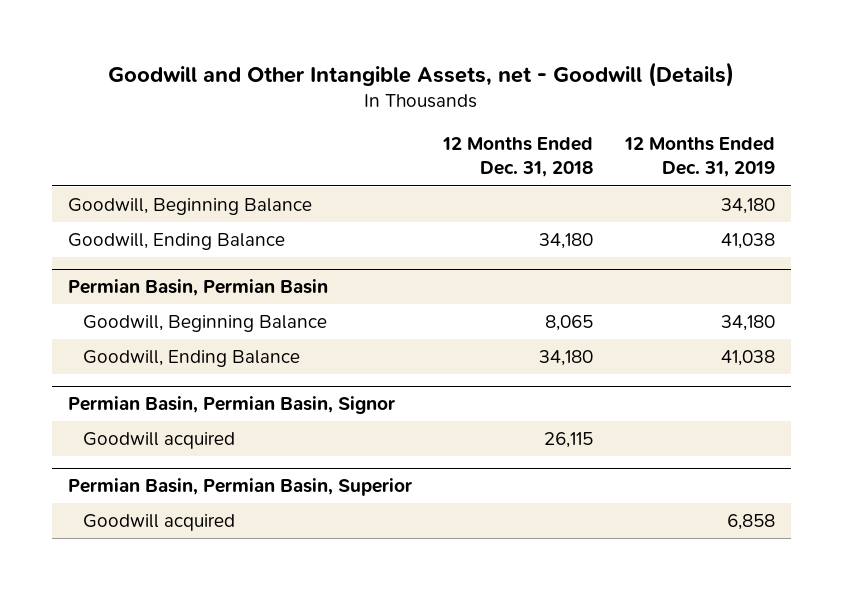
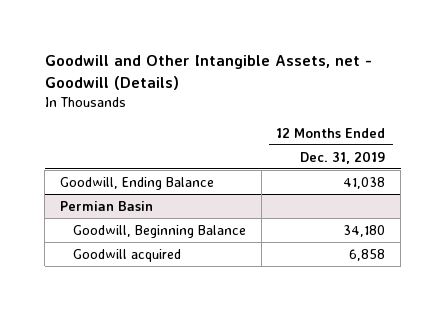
- | 12 Months Ended Dec. 31, 2018 | 12 Months Ended Dec. 31, 2019
+ | 12 Months Ended Dec. 31, 2019
- Goodwill, Beginning Balance | | 34,180
- Permian Basin, Permian Basin
+ Permian Basin
- Goodwill, Ending Balance | 34,180 | 41,038
- Permian Basin, Permian Basin, Signor
- Goodwill acquired | 26,115 |
- Permian Basin, Permian Basin, Superior

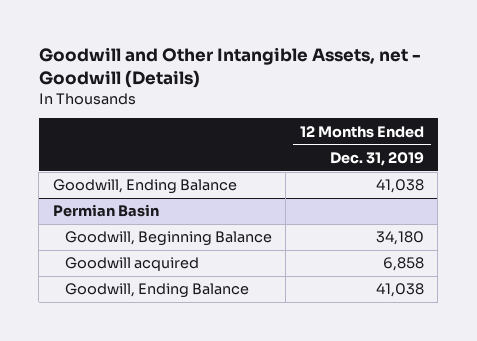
@ Permian Basin
+ Goodwill, Ending Balance | 41,038

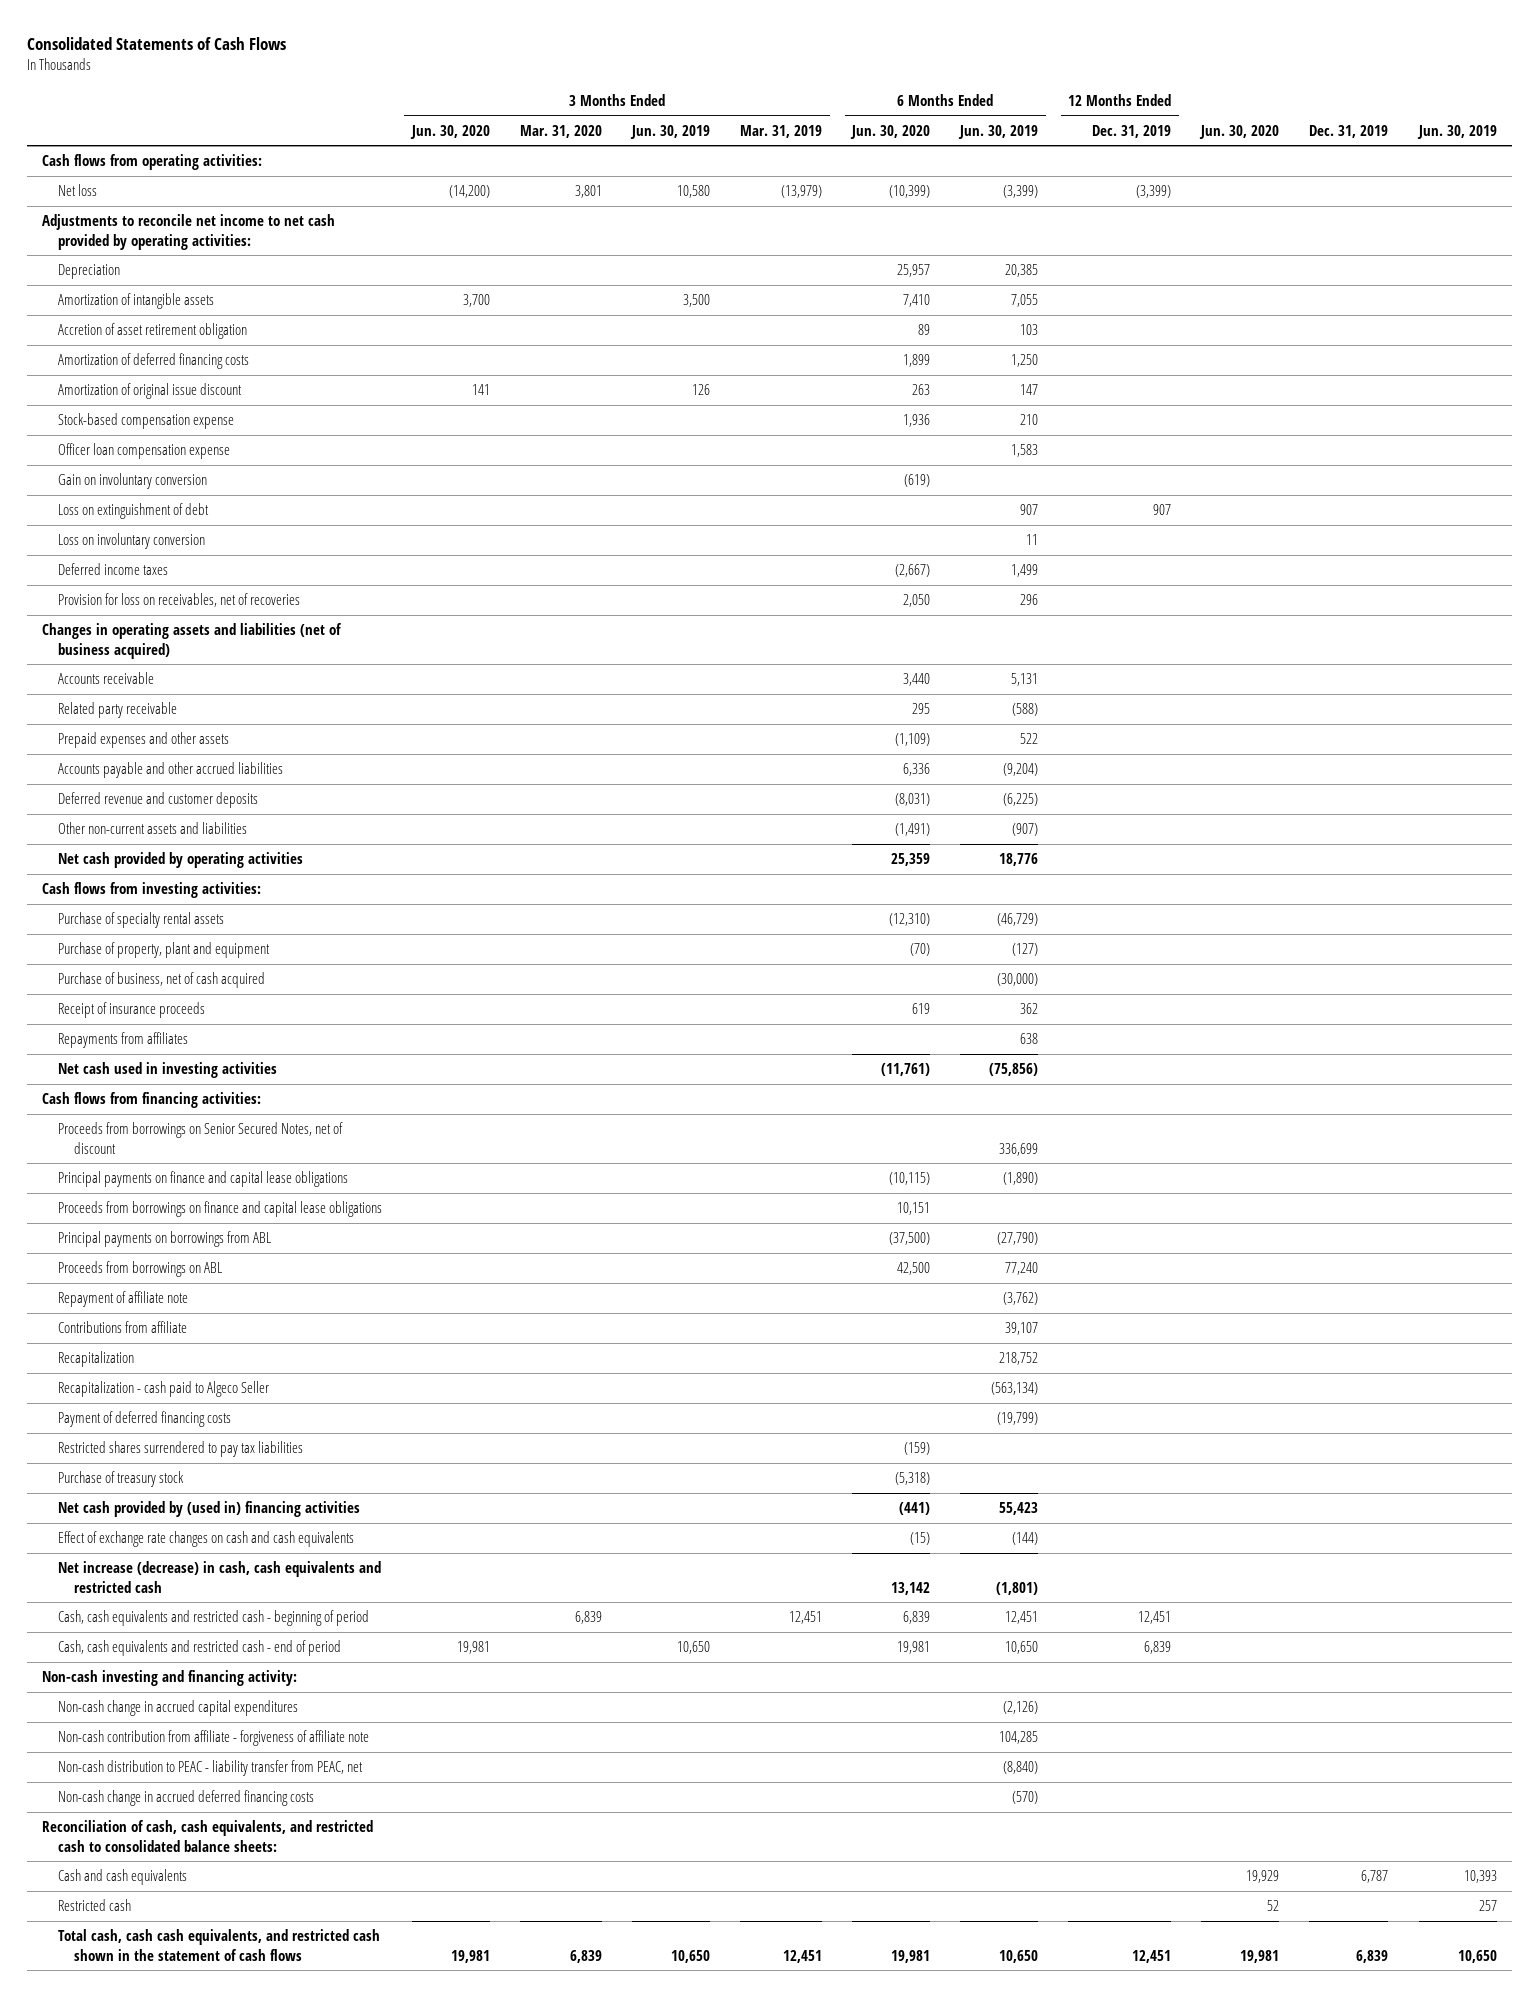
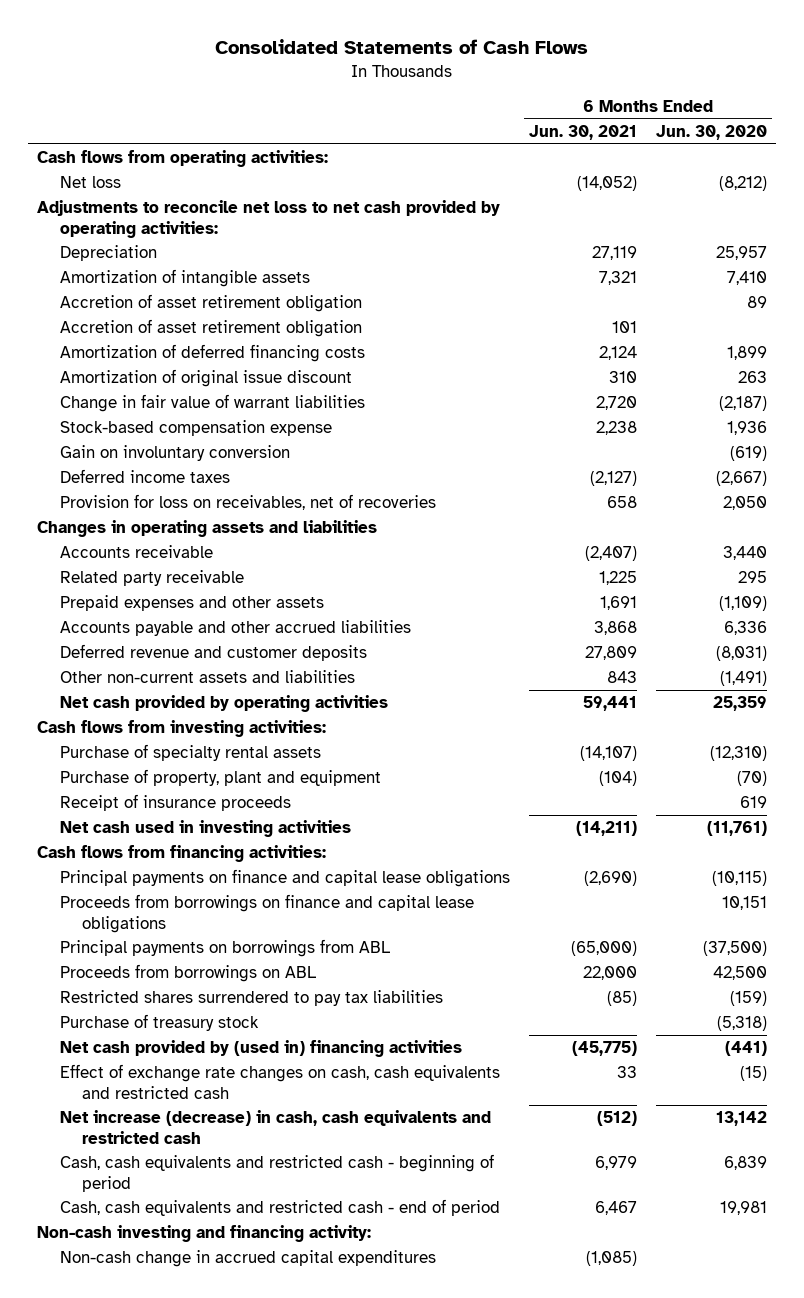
- | 3 Months Ended Jun. 30, 2020 | 3 Months Ended Mar. 31, 2020 | 3 Months Ended Jun. 30, 2019 | 3 Months Ended Mar. 31, 2019 | 6 Months Ended Jun. 30, 2020 | 6 Months Ended Jun. 30, 2019 | 12 Months Ended Dec. 31, 2019 | Jun. 30, 2020 | Dec. 31, 2019 | Jun. 30, 2019
+ | 6 Months Ended Jun. 30, 2021 | 6 Months Ended Jun. 30, 2020
- Net loss | (14,200) | 3,801 | 10,580 | (13,979) | (10,399) | (3,399) | (3,399) | | |
- Adjustments to reconcile net income to net cash provided by operating activities:
+ Net loss | (14,052) | (8,212)
+ Adjustments to reconcile net loss to net cash provided by operating activities:
+ Accretion of asset retirement obligation | 101 |
+ Change in fair value of warrant liabilities | 2,720 | (2,187)
- Officer loan compensation expense | | | | | | 1,583 | | | |
- Loss on extinguishment of debt | | | | | | 907 | 907 | | |
- Loss on involuntary conversion | | | | | | 11 | | | |
- Changes in operating assets and liabilities (net of business acquired)
+ Changes in operating assets and liabilities
- Purchase of business, net of cash acquired | | | | | | (30,000) | | | |
- Repayments from affiliates | | | | | | 638 | | | |
- Proceeds from borrowings on Senior Secured Notes, net of discount | | | | | | 336,699 | | | |
- Repayment of affiliate note | | | | | | (3,762) | | | |
- Contributions from affiliate | | | | | | 39,107 | | | |
- Recapitalization | | | | | | 218,752 | | | |
- Recapitalization - cash paid to Algeco Seller | | | | | | (563,134) | | | |
- Payment of deferred financing costs | | | | | | (19,799) | | | |
- Effect of exchange rate changes on cash and cash equivalents | | | | | (15) | (144) | | | |
+ Effect of exchange rate changes on cash, cash equivalents and restricted cash | 33 | (15)
- Non-cash contribution from affiliate - forgiveness of affiliate note | | | | | | 104,285 | | | |
- Non-cash distribution to PEAC - liability transfer from PEAC, net | | | | | | (8,840) | | | |
- Non-cash change in accrued deferred financing costs | | | | | | (570) | | | |
- Reconciliation of cash, cash equivalents, and restricted cash to consolidated balance sheets:
- Cash and cash equivalents | | | | | | | | 19,929 | 6,787 | 10,393
- Restricted cash | | | | | | | | 52 | | 257
- Total cash, cash cash equivalents, and restricted cash shown in the statement of cash flows | 19,981 | 6,839 | 10,650 | 12,451 | 19,981 | 10,650 | 12,451 | 19,981 | 6,839 | 10,650

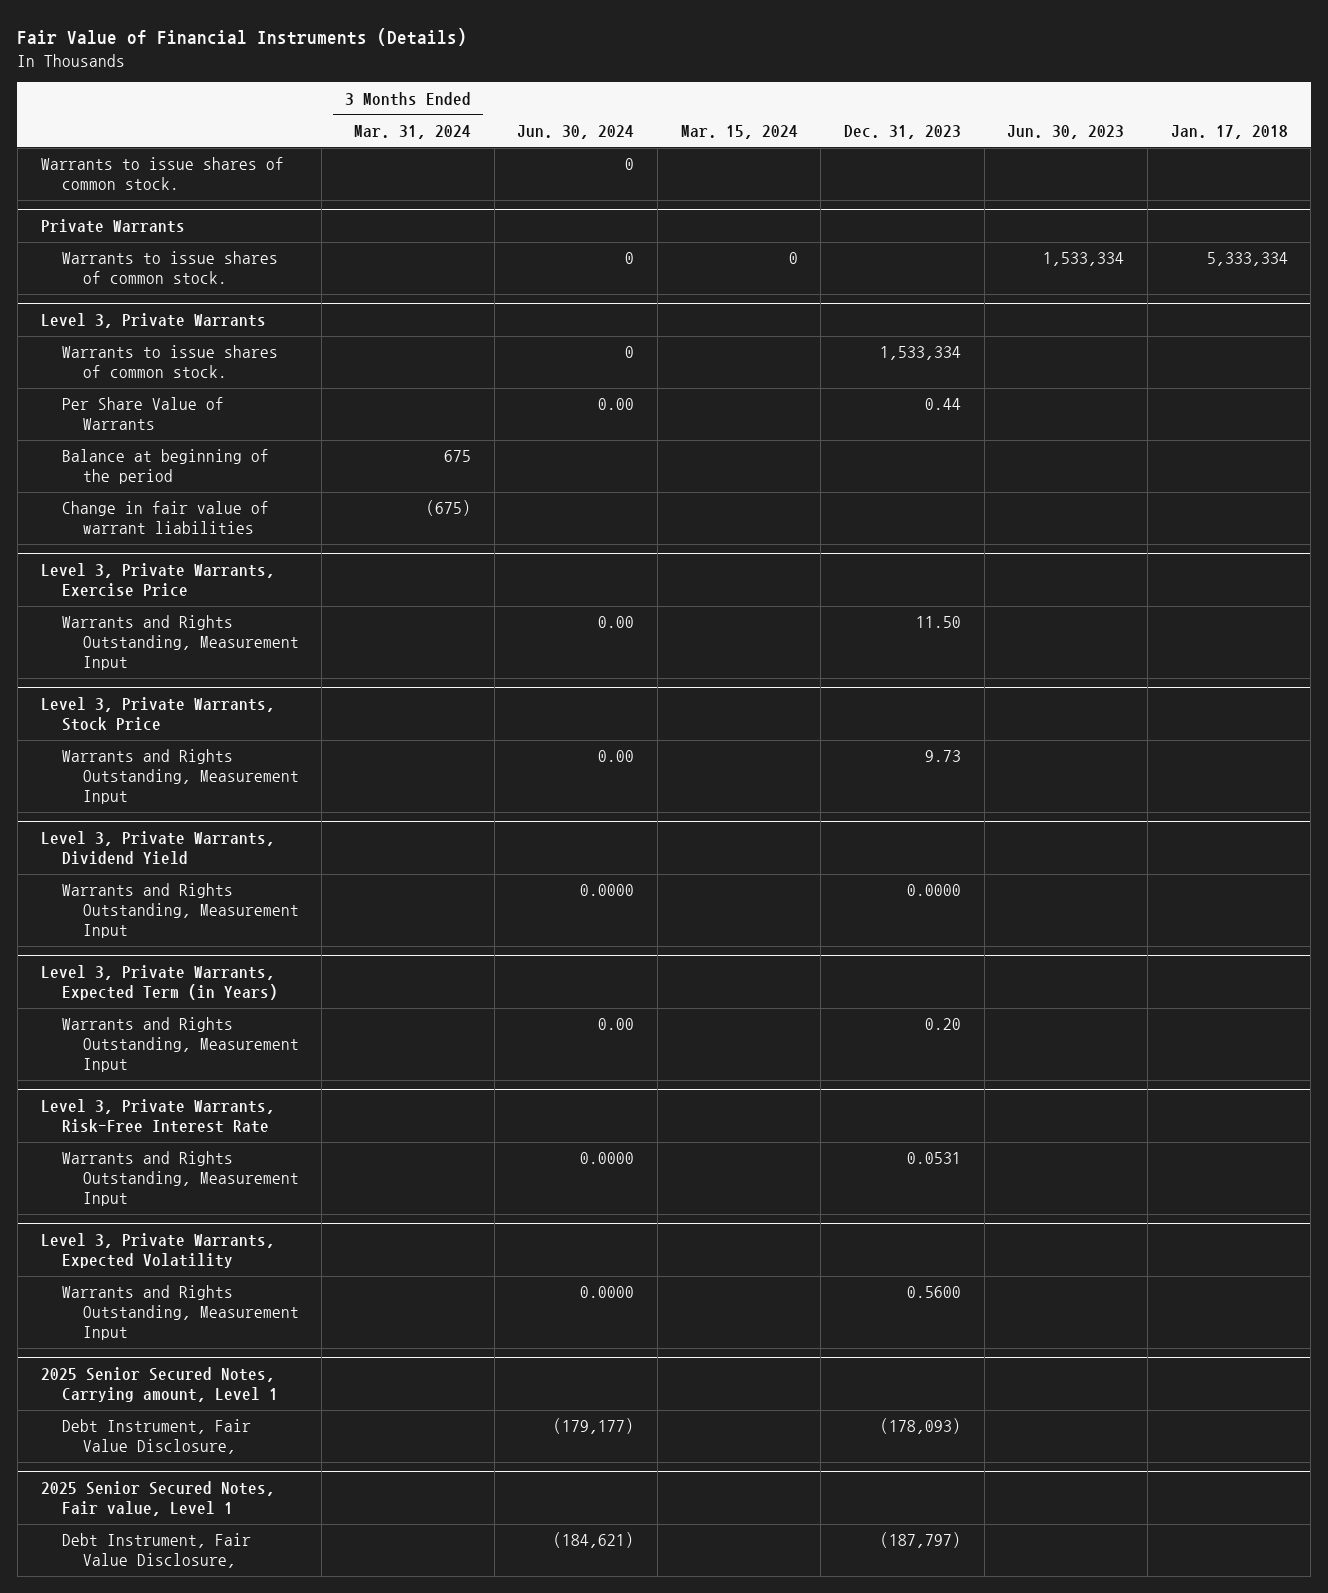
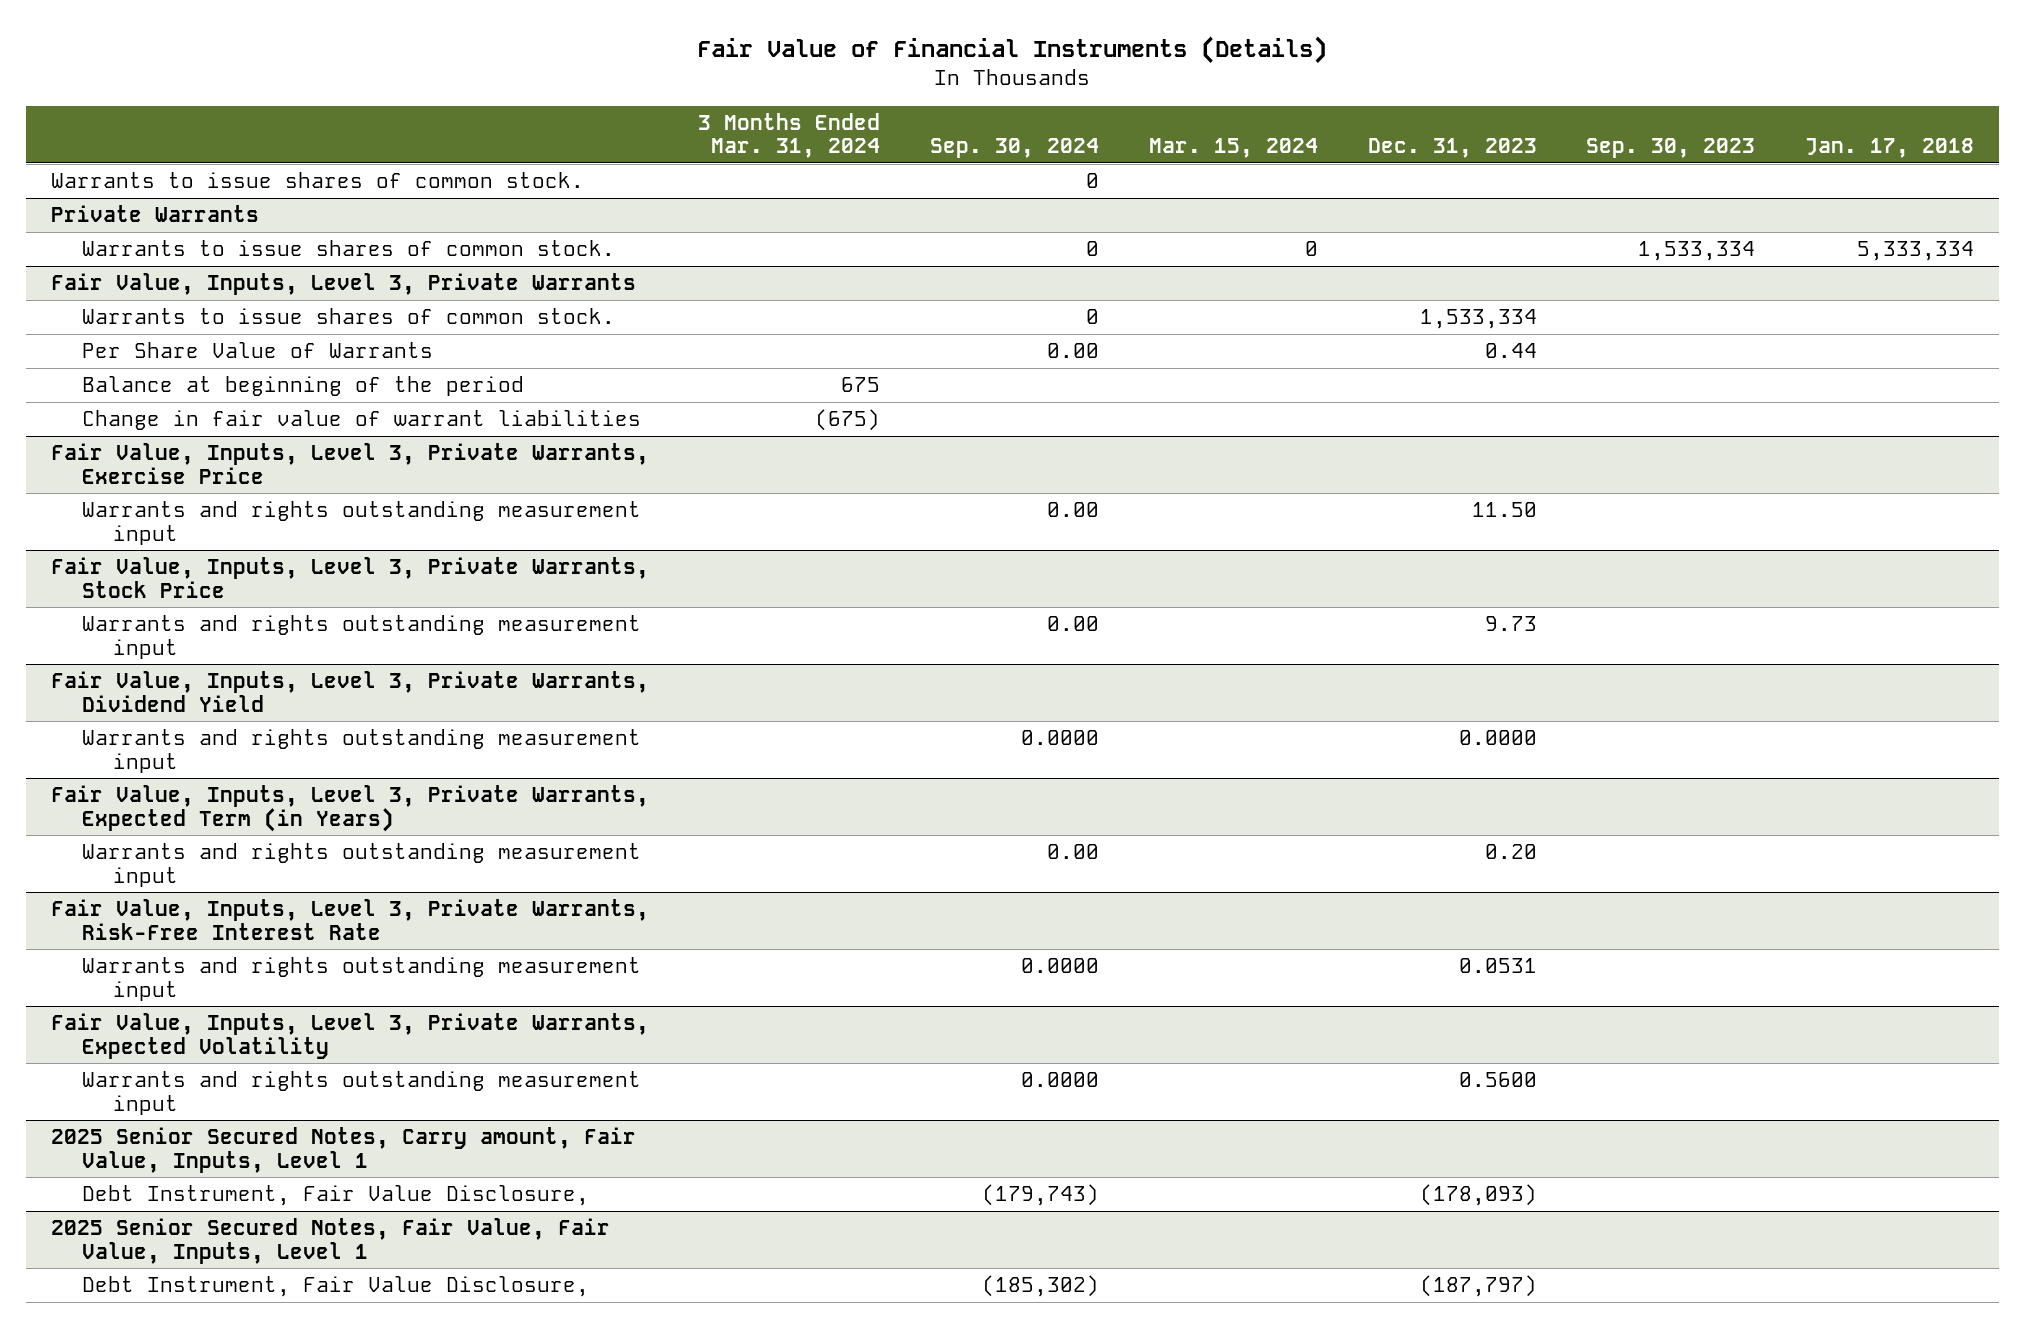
- | 3 Months Ended Mar. 31, 2024 | Jun. 30, 2024 | Mar. 15, 2024 | Dec. 31, 2023 | Jun. 30, 2023 | Jan. 17, 2018
+ | 3 Months Ended Mar. 31, 2024 | Sep. 30, 2024 | Mar. 15, 2024 | Dec. 31, 2023 | Sep. 30, 2023 | Jan. 17, 2018
- Level 3, Private Warrants
+ Fair Value, Inputs, Level 3, Private Warrants
- Level 3, Private Warrants, Exercise Price
- Warrants and Rights Outstanding, Measurement Input | | 0.00 | | 11.50 | |
- Level 3, Private Warrants, Stock Price
- Warrants and Rights Outstanding, Measurement Input | | 0.00 | | 9.73 | |
- Level 3, Private Warrants, Dividend Yield
- Warrants and Rights Outstanding, Measurement Input | | 0.0000 | | 0.0000 | |
- Level 3, Private Warrants, Expected Term (in Years)
- Warrants and Rights Outstanding, Measurement Input | | 0.00 | | 0.20 | |
- Level 3, Private Warrants, Risk-Free Interest Rate
- Warrants and Rights Outstanding, Measurement Input | | 0.0000 | | 0.0531 | |
- Level 3, Private Warrants, Expected Volatility
- Warrants and Rights Outstanding, Measurement Input | | 0.0000 | | 0.5600 | |
- 2025 Senior Secured Notes, Carrying amount, Level 1
+ Fair Value, Inputs, Level 3, Private Warrants, Exercise Price
+ Warrants and rights outstanding measurement input | | 0.00 | | 11.50 | |
+ Fair Value, Inputs, Level 3, Private Warrants, Stock Price
+ Warrants and rights outstanding measurement input | | 0.00 | | 9.73 | |
+ Fair Value, Inputs, Level 3, Private Warrants, Dividend Yield
+ Warrants and rights outstanding measurement input | | 0.0000 | | 0.0000 | |
+ Fair Value, Inputs, Level 3, Private Warrants, Expected Term (in Years)
+ Warrants and rights outstanding measurement input | | 0.00 | | 0.20 | |
+ Fair Value, Inputs, Level 3, Private Warrants, Risk-Free Interest Rate
+ Warrants and rights outstanding measurement input | | 0.0000 | | 0.0531 | |
+ Fair Value, Inputs, Level 3, Private Warrants, Expected Volatility
+ Warrants and rights outstanding measurement input | | 0.0000 | | 0.5600 | |
+ 2025 Senior Secured Notes, Carry amount, Fair Value, Inputs, Level 1
- 2025 Senior Secured Notes, Fair value, Level 1
+ 2025 Senior Secured Notes, Fair Value, Fair Value, Inputs, Level 1

